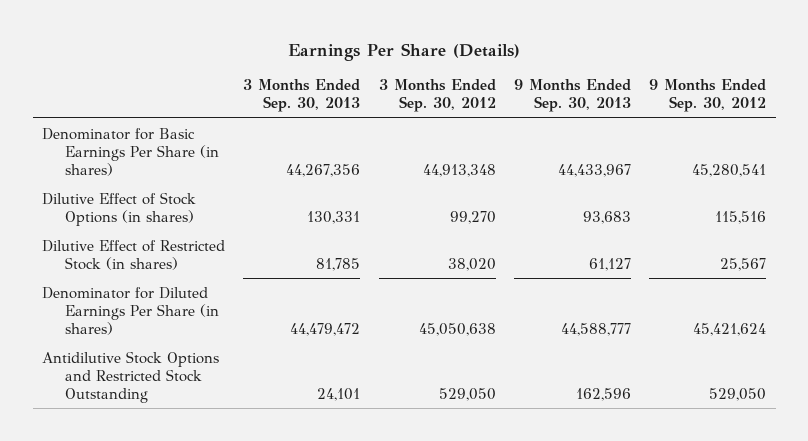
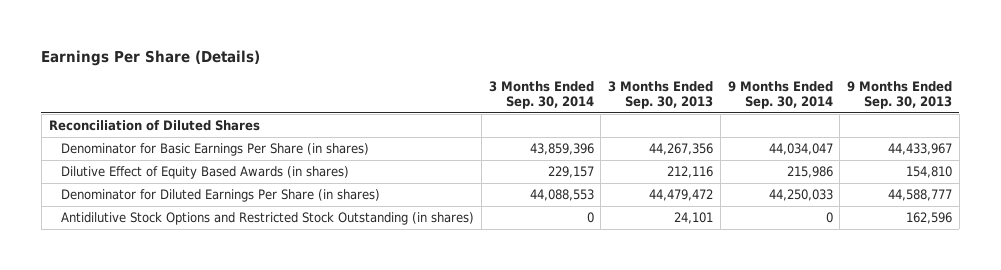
- | 3 Months Ended Sep. 30, 2013 | 3 Months Ended Sep. 30, 2012 | 9 Months Ended Sep. 30, 2013 | 9 Months Ended Sep. 30, 2012
+ | 3 Months Ended Sep. 30, 2014 | 3 Months Ended Sep. 30, 2013 | 9 Months Ended Sep. 30, 2014 | 9 Months Ended Sep. 30, 2013
+ Reconciliation of Diluted Shares
- Dilutive Effect of Stock Options (in shares) | 130,331 | 99,270 | 93,683 | 115,516
- Dilutive Effect of Restricted Stock (in shares) | 81,785 | 38,020 | 61,127 | 25,567
+ Dilutive Effect of Equity Based Awards (in shares) | 229,157 | 212,116 | 215,986 | 154,810
- Antidilutive Stock Options and Restricted Stock Outstanding | 24,101 | 529,050 | 162,596 | 529,050
+ Antidilutive Stock Options and Restricted Stock Outstanding (in shares) | 0 | 24,101 | 0 | 162,596

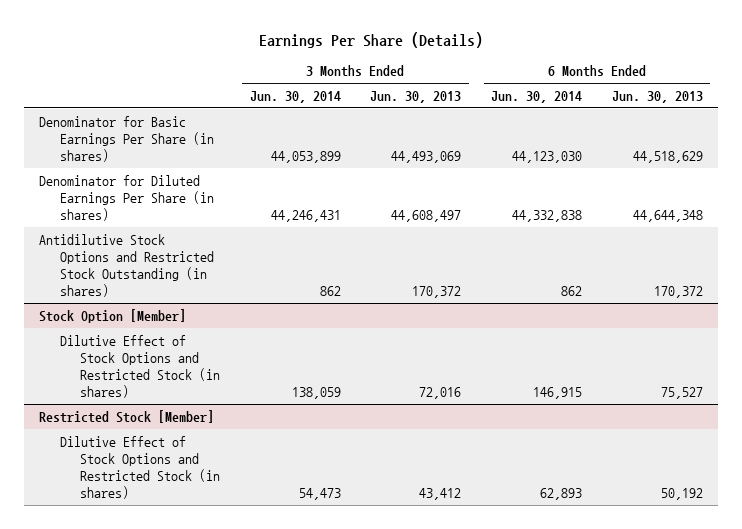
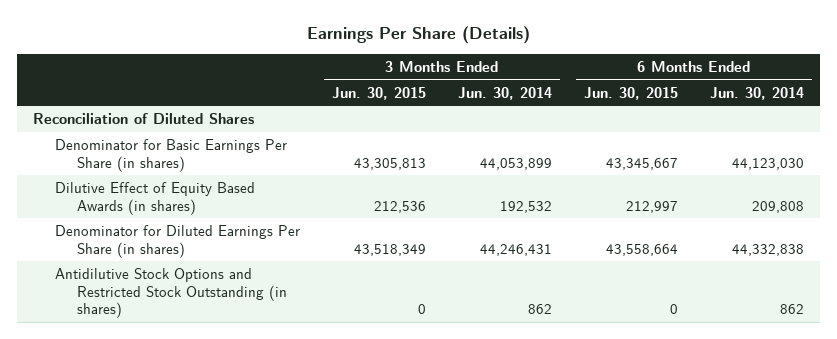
- | 3 Months Ended Jun. 30, 2014 | 3 Months Ended Jun. 30, 2013 | 6 Months Ended Jun. 30, 2014 | 6 Months Ended Jun. 30, 2013
+ | 3 Months Ended Jun. 30, 2015 | 3 Months Ended Jun. 30, 2014 | 6 Months Ended Jun. 30, 2015 | 6 Months Ended Jun. 30, 2014
+ Reconciliation of Diluted Shares
+ Dilutive Effect of Equity Based Awards (in shares) | 212,536 | 192,532 | 212,997 | 209,808
- Stock Option [Member]
- Dilutive Effect of Stock Options and Restricted Stock (in shares) | 138,059 | 72,016 | 146,915 | 75,527
- Restricted Stock [Member]
- Dilutive Effect of Stock Options and Restricted Stock (in shares) | 54,473 | 43,412 | 62,893 | 50,192

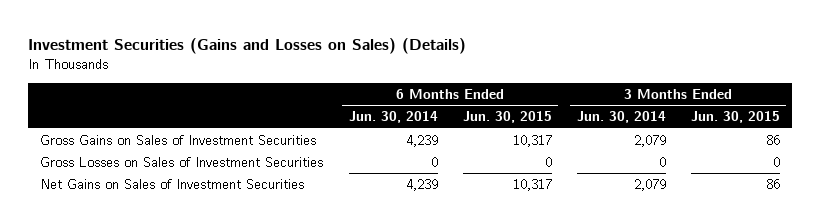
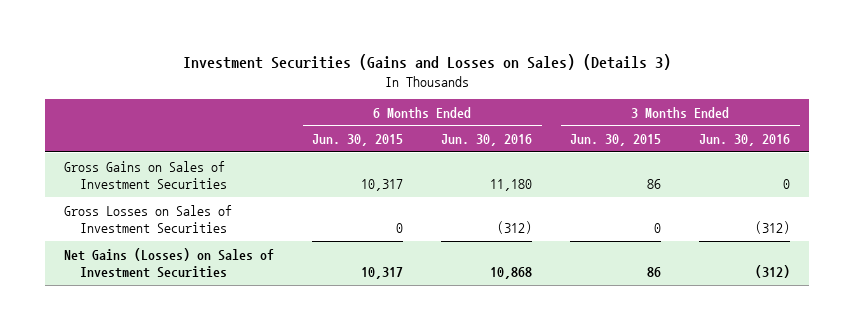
- Investment Securities (Gains and Losses on Sales) (Details)
+ Investment Securities (Gains and Losses on Sales) (Details 3)
- | 6 Months Ended Jun. 30, 2014 | 6 Months Ended Jun. 30, 2015 | 3 Months Ended Jun. 30, 2014 | 3 Months Ended Jun. 30, 2015
+ | 6 Months Ended Jun. 30, 2015 | 6 Months Ended Jun. 30, 2016 | 3 Months Ended Jun. 30, 2015 | 3 Months Ended Jun. 30, 2016
- Net Gains on Sales of Investment Securities | 4,239 | 10,317 | 2,079 | 86
+ Net Gains (Losses) on Sales of Investment Securities | 10,317 | 10,868 | 86 | (312)

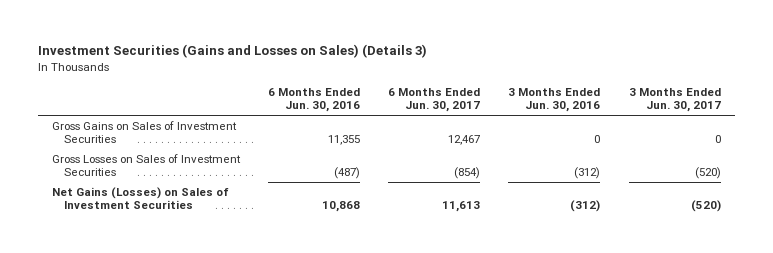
- | 6 Months Ended Jun. 30, 2015 | 6 Months Ended Jun. 30, 2016 | 3 Months Ended Jun. 30, 2015 | 3 Months Ended Jun. 30, 2016
+ | 6 Months Ended Jun. 30, 2016 | 6 Months Ended Jun. 30, 2017 | 3 Months Ended Jun. 30, 2016 | 3 Months Ended Jun. 30, 2017
- Gross Gains on Sales of Investment Securities | 10,317 | 11,180 | 86 | 0
- Gross Losses on Sales of Investment Securities | 0 | (312) | 0 | (312)
+ Gross Gains on Sales of Investment Securities | 11,355 | 12,467 | 0 | 0
+ Gross Losses on Sales of Investment Securities | (487) | (854) | (312) | (520)

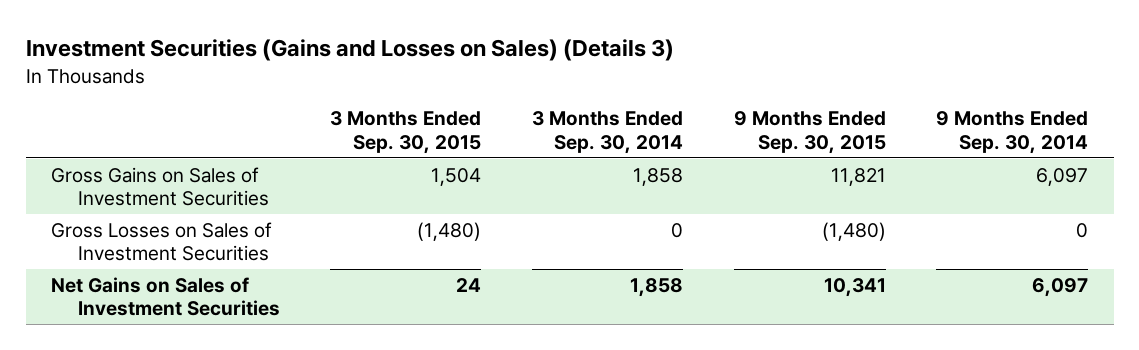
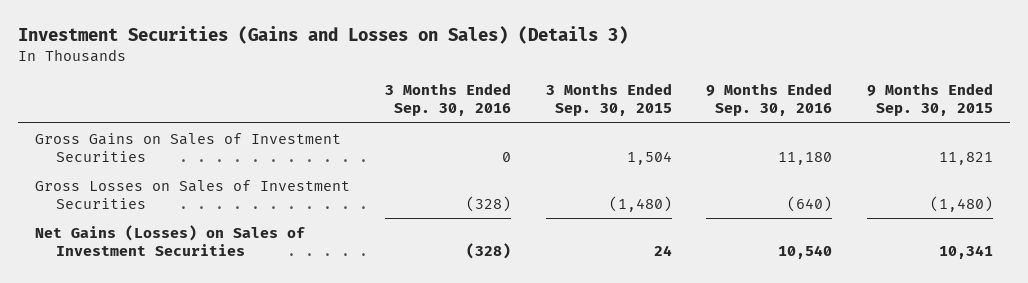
- | 3 Months Ended Sep. 30, 2015 | 3 Months Ended Sep. 30, 2014 | 9 Months Ended Sep. 30, 2015 | 9 Months Ended Sep. 30, 2014
+ | 3 Months Ended Sep. 30, 2016 | 3 Months Ended Sep. 30, 2015 | 9 Months Ended Sep. 30, 2016 | 9 Months Ended Sep. 30, 2015
- Net Gains on Sales of Investment Securities | 24 | 1,858 | 10,341 | 6,097
+ Net Gains (Losses) on Sales of Investment Securities | (328) | 24 | 10,540 | 10,341

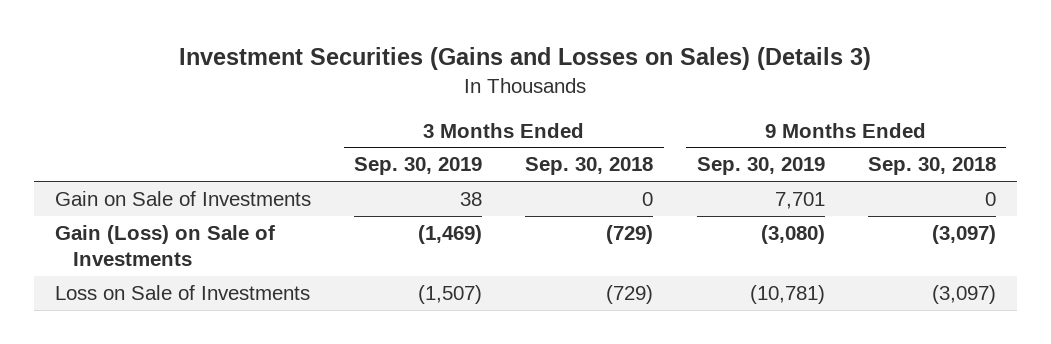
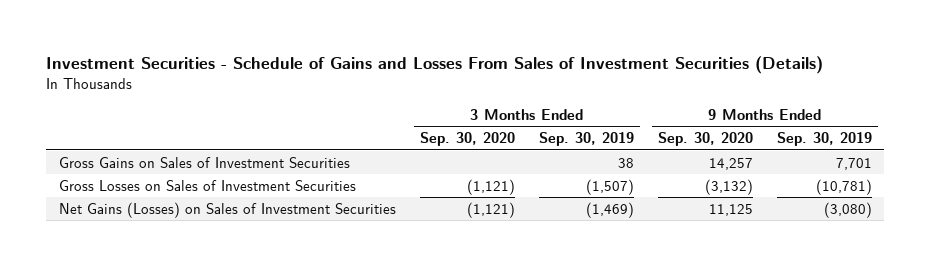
- Investment Securities (Gains and Losses on Sales) (Details 3)
+ Investment Securities - Schedule of Gains and Losses From Sales of Investment Securities (Details)
- | 3 Months Ended Sep. 30, 2019 | 3 Months Ended Sep. 30, 2018 | 9 Months Ended Sep. 30, 2019 | 9 Months Ended Sep. 30, 2018
+ | 3 Months Ended Sep. 30, 2020 | 3 Months Ended Sep. 30, 2019 | 9 Months Ended Sep. 30, 2020 | 9 Months Ended Sep. 30, 2019
- Gain on Sale of Investments | 38 | 0 | 7,701 | 0
- Gain (Loss) on Sale of Investments | (1,469) | (729) | (3,080) | (3,097)
- Loss on Sale of Investments | (1,507) | (729) | (10,781) | (3,097)
+ Gross Gains on Sales of Investment Securities | | 38 | 14,257 | 7,701
+ Gross Losses on Sales of Investment Securities | (1,121) | (1,507) | (3,132) | (10,781)
+ Net Gains (Losses) on Sales of Investment Securities | (1,121) | (1,469) | 11,125 | (3,080)

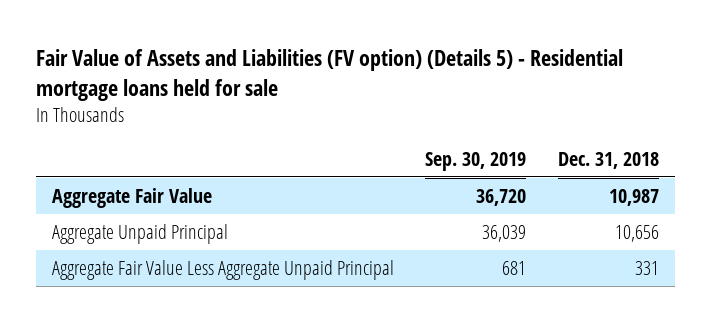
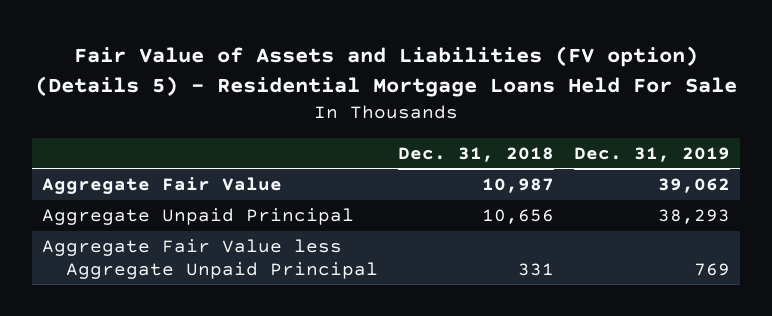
- Fair Value of Assets and Liabilities (FV option) (Details 5) - Residential mortgage loans held for sale
+ Fair Value of Assets and Liabilities (FV option) (Details 5) - Residential Mortgage Loans Held For Sale
- | Sep. 30, 2019 | Dec. 31, 2018
+ | Dec. 31, 2018 | Dec. 31, 2019
- Aggregate Fair Value Less Aggregate Unpaid Principal | 681 | 331
+ Aggregate Fair Value less Aggregate Unpaid Principal | 331 | 769

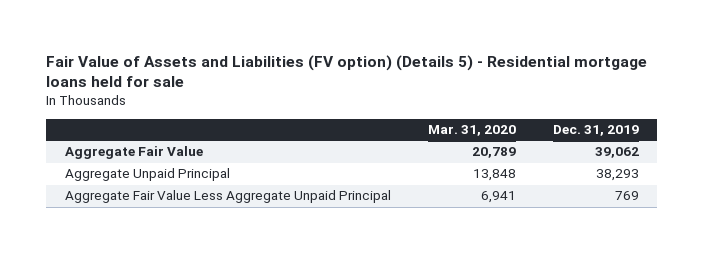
- Fair Value of Assets and Liabilities (FV option) (Details 5) - Residential Mortgage Loans Held For Sale
+ Fair Value of Assets and Liabilities (FV option) (Details 5) - Residential mortgage loans held for sale
- | Dec. 31, 2018 | Dec. 31, 2019
+ | Mar. 31, 2020 | Dec. 31, 2019
- Aggregate Fair Value less Aggregate Unpaid Principal | 331 | 769
+ Aggregate Fair Value Less Aggregate Unpaid Principal | 6,941 | 769

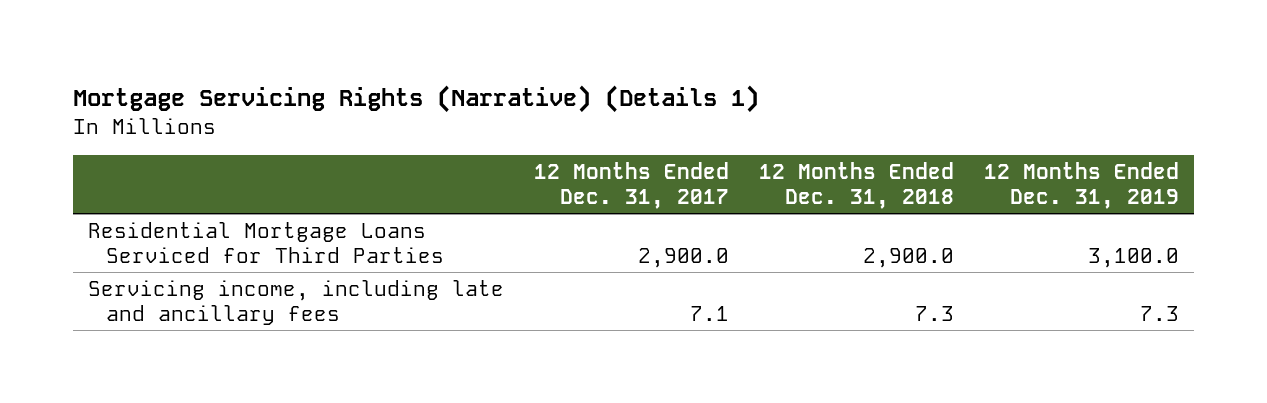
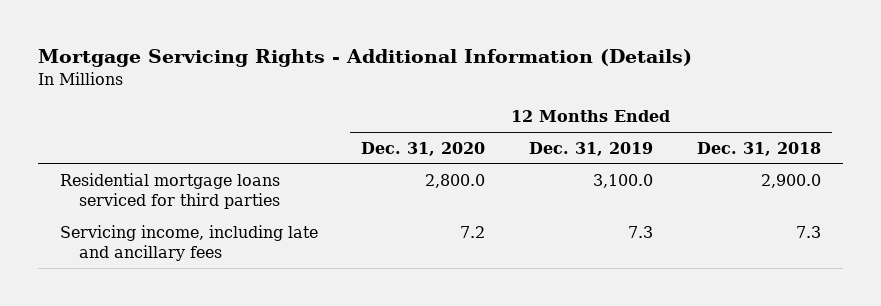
- Mortgage Servicing Rights (Narrative) (Details 1)
+ Mortgage Servicing Rights - Additional Information (Details)
- | 12 Months Ended Dec. 31, 2017 | 12 Months Ended Dec. 31, 2018 | 12 Months Ended Dec. 31, 2019
+ | 12 Months Ended Dec. 31, 2020 | 12 Months Ended Dec. 31, 2019 | 12 Months Ended Dec. 31, 2018
- Residential Mortgage Loans Serviced for Third Parties | 2,900.0 | 2,900.0 | 3,100.0
+ Residential mortgage loans serviced for third parties | 2,800.0 | 3,100.0 | 2,900.0

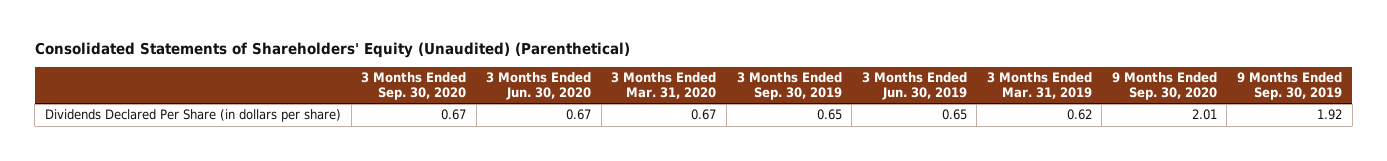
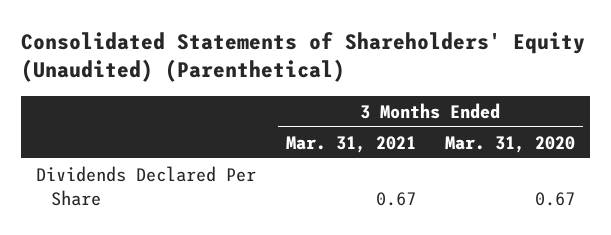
- | 3 Months Ended Sep. 30, 2020 | 3 Months Ended Jun. 30, 2020 | 3 Months Ended Mar. 31, 2020 | 3 Months Ended Sep. 30, 2019 | 3 Months Ended Jun. 30, 2019 | 3 Months Ended Mar. 31, 2019 | 9 Months Ended Sep. 30, 2020 | 9 Months Ended Sep. 30, 2019
+ | 3 Months Ended Mar. 31, 2021 | 3 Months Ended Mar. 31, 2020
- Dividends Declared Per Share (in dollars per share) | 0.67 | 0.67 | 0.67 | 0.65 | 0.65 | 0.62 | 2.01 | 1.92
+ Dividends Declared Per Share | 0.67 | 0.67

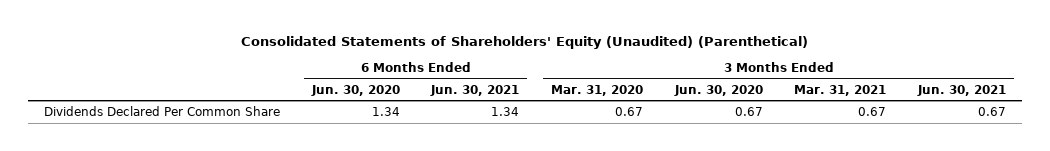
- | 3 Months Ended Mar. 31, 2021 | 3 Months Ended Mar. 31, 2020
+ | 6 Months Ended Jun. 30, 2020 | 6 Months Ended Jun. 30, 2021 | 3 Months Ended Mar. 31, 2020 | 3 Months Ended Jun. 30, 2020 | 3 Months Ended Mar. 31, 2021 | 3 Months Ended Jun. 30, 2021
- Dividends Declared Per Share | 0.67 | 0.67
+ Dividends Declared Per Common Share | 1.34 | 1.34 | 0.67 | 0.67 | 0.67 | 0.67

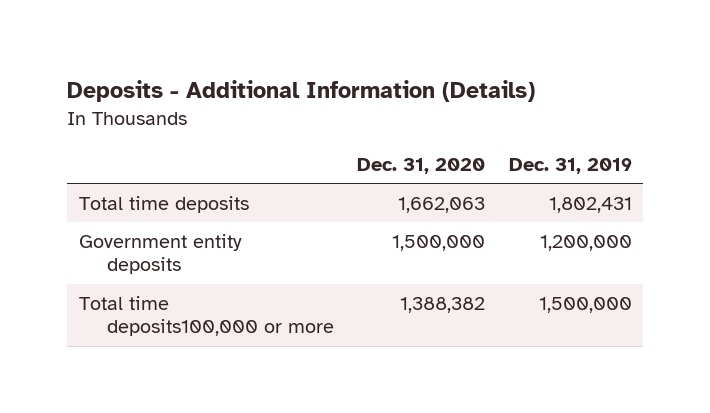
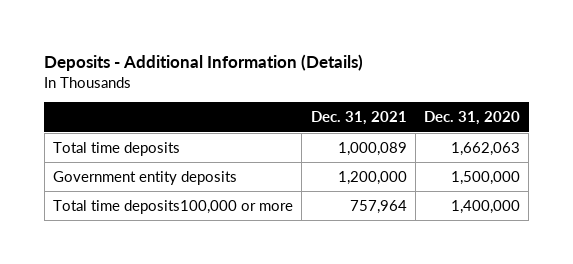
- | Dec. 31, 2020 | Dec. 31, 2019
+ | Dec. 31, 2021 | Dec. 31, 2020
- Total time deposits100,000 or more | 1,388,382 | 1,500,000
+ Total time deposits100,000 or more | 757,964 | 1,400,000

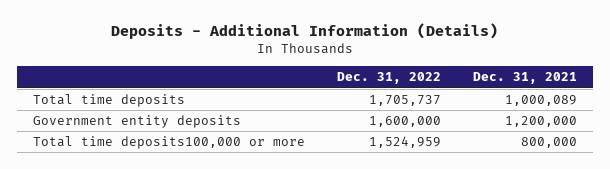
- | Dec. 31, 2021 | Dec. 31, 2020
+ | Dec. 31, 2022 | Dec. 31, 2021
- Total time deposits100,000 or more | 757,964 | 1,400,000
+ Total time deposits100,000 or more | 1,524,959 | 800,000

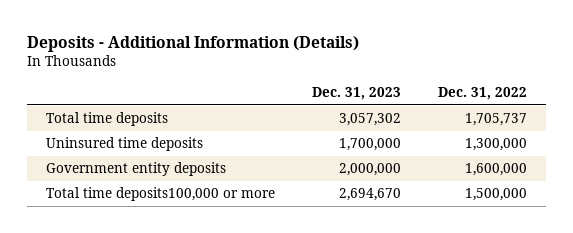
- | Dec. 31, 2022 | Dec. 31, 2021
+ | Dec. 31, 2023 | Dec. 31, 2022
+ Uninsured time deposits | 1,700,000 | 1,300,000
- Total time deposits100,000 or more | 1,524,959 | 800,000
+ Total time deposits100,000 or more | 2,694,670 | 1,500,000

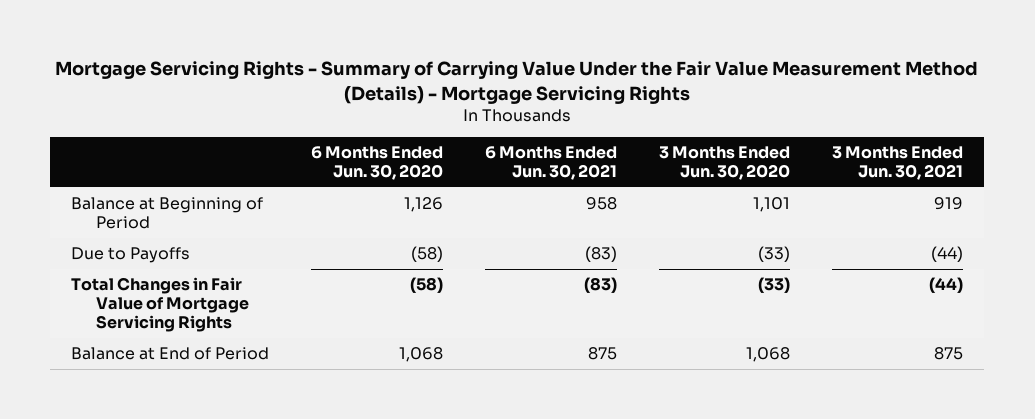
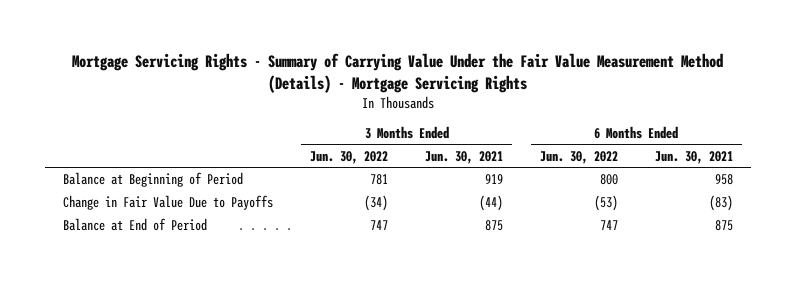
- | 6 Months Ended Jun. 30, 2020 | 6 Months Ended Jun. 30, 2021 | 3 Months Ended Jun. 30, 2020 | 3 Months Ended Jun. 30, 2021
+ | 3 Months Ended Jun. 30, 2022 | 3 Months Ended Jun. 30, 2021 | 6 Months Ended Jun. 30, 2022 | 6 Months Ended Jun. 30, 2021
- Due to Payoffs | (58) | (83) | (33) | (44)
- Total Changes in Fair Value of Mortgage Servicing Rights | (58) | (83) | (33) | (44)
+ Change in Fair Value Due to Payoffs | (34) | (44) | (53) | (83)

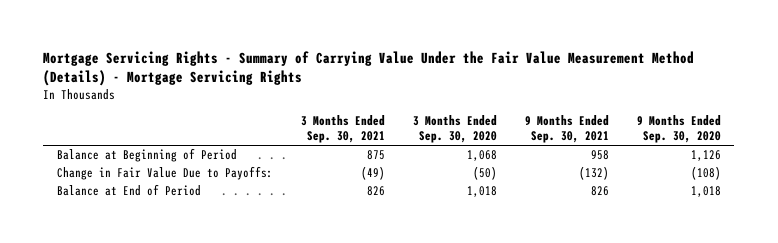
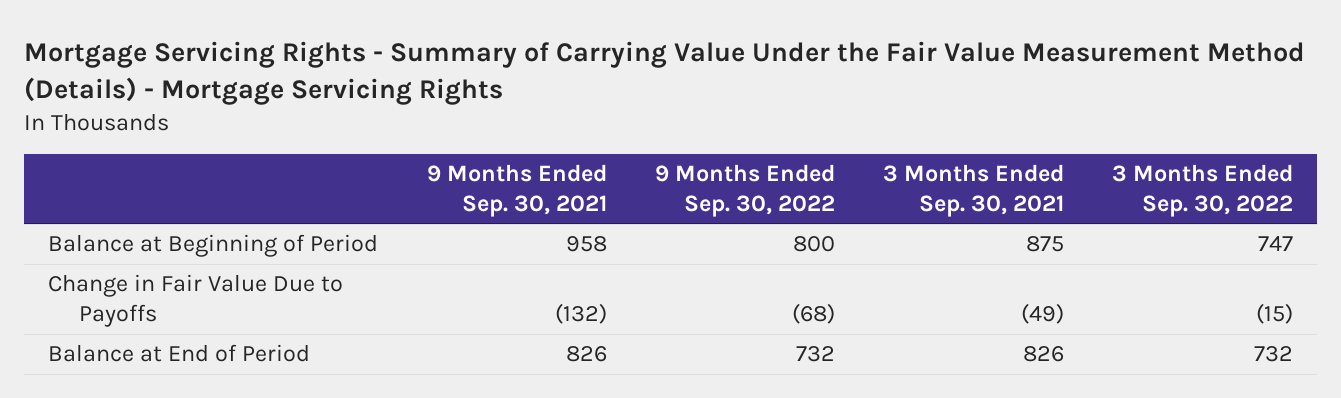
- | 3 Months Ended Sep. 30, 2021 | 3 Months Ended Sep. 30, 2020 | 9 Months Ended Sep. 30, 2021 | 9 Months Ended Sep. 30, 2020
+ | 9 Months Ended Sep. 30, 2021 | 9 Months Ended Sep. 30, 2022 | 3 Months Ended Sep. 30, 2021 | 3 Months Ended Sep. 30, 2022
- Change in Fair Value Due to Payoffs: | (49) | (50) | (132) | (108)
+ Change in Fair Value Due to Payoffs | (132) | (68) | (49) | (15)

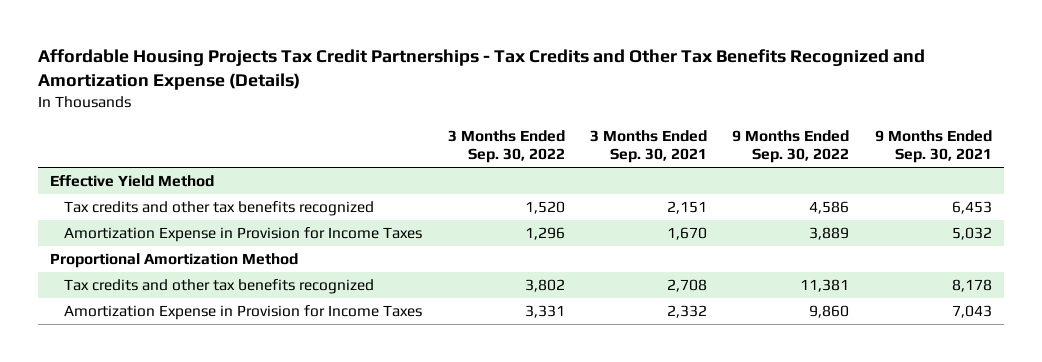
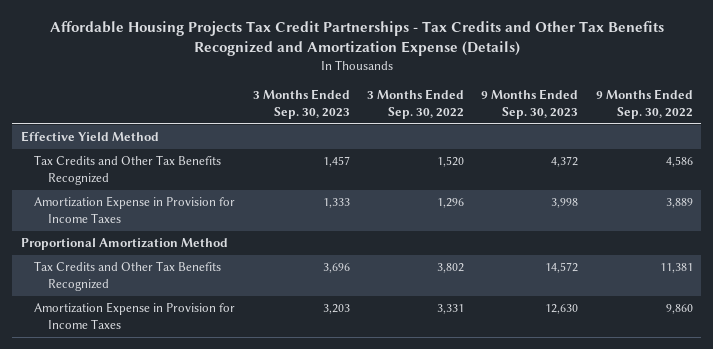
- | 3 Months Ended Sep. 30, 2022 | 3 Months Ended Sep. 30, 2021 | 9 Months Ended Sep. 30, 2022 | 9 Months Ended Sep. 30, 2021
+ | 3 Months Ended Sep. 30, 2023 | 3 Months Ended Sep. 30, 2022 | 9 Months Ended Sep. 30, 2023 | 9 Months Ended Sep. 30, 2022
- Tax credits and other tax benefits recognized | 1,520 | 2,151 | 4,586 | 6,453
+ Tax Credits and Other Tax Benefits Recognized | 1,457 | 1,520 | 4,372 | 4,586
- Tax credits and other tax benefits recognized | 3,802 | 2,708 | 11,381 | 8,178
+ Tax Credits and Other Tax Benefits Recognized | 3,696 | 3,802 | 14,572 | 11,381

